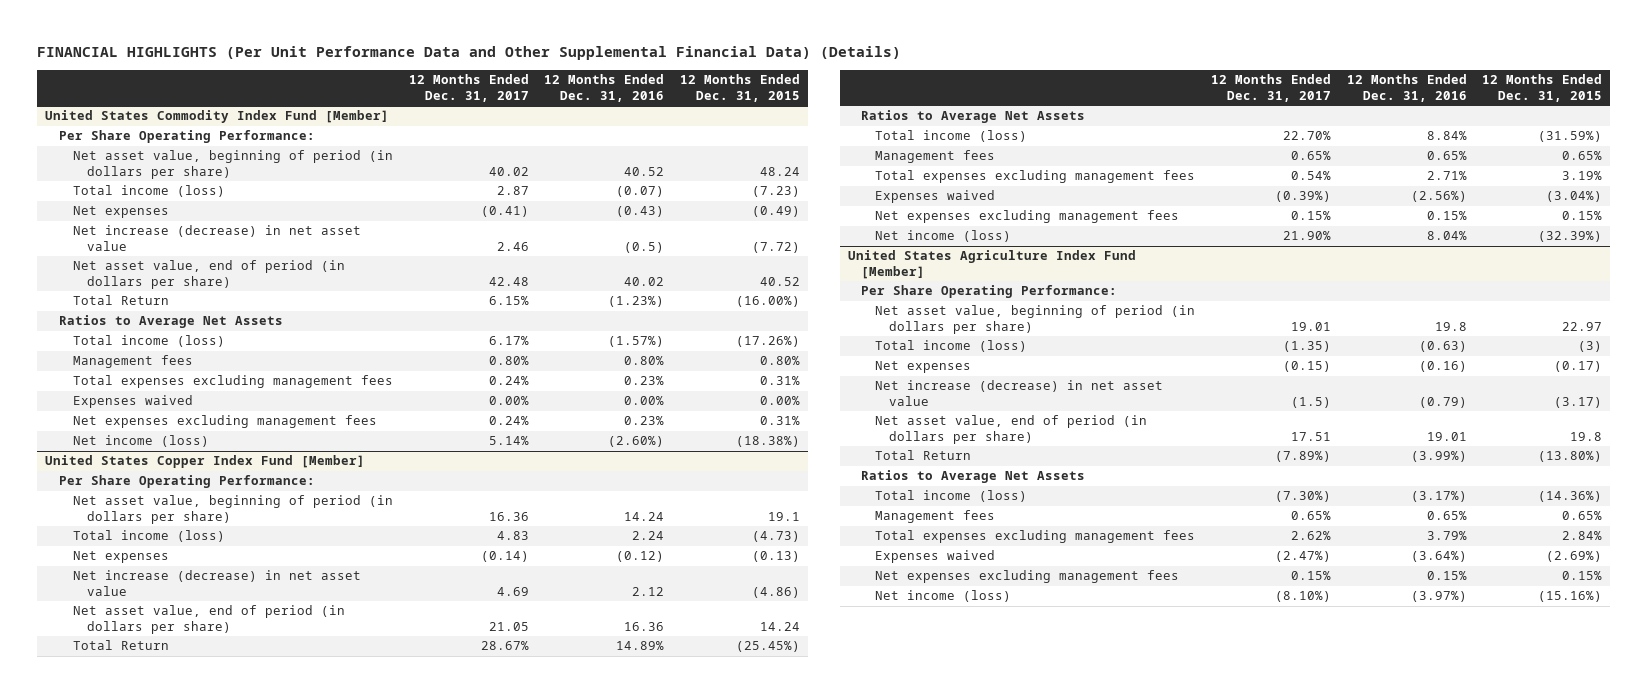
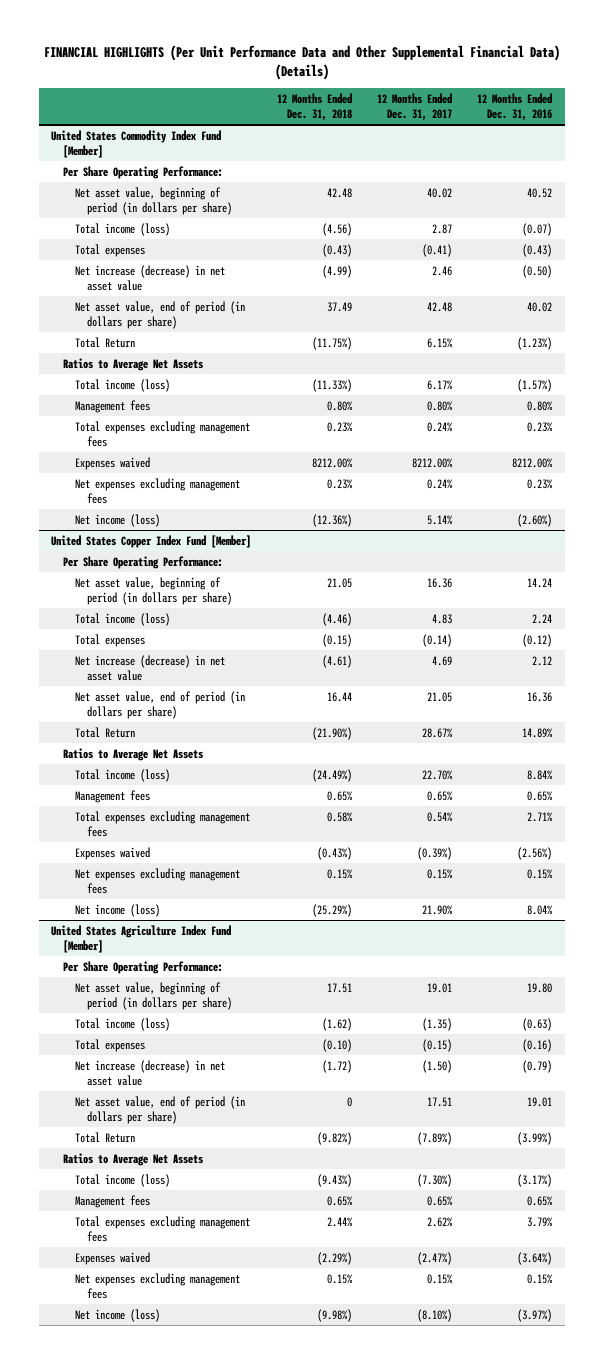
- | 12 Months Ended Dec. 31, 2017 | 12 Months Ended Dec. 31, 2016 | 12 Months Ended Dec. 31, 2015
+ | 12 Months Ended Dec. 31, 2018 | 12 Months Ended Dec. 31, 2017 | 12 Months Ended Dec. 31, 2016
@ United States Commodity Index Fund [Member]
- Net expenses | (0.41) | (0.43) | (0.49)
- Net increase (decrease) in net asset value | 2.46 | (0.5) | (7.72)
+ Total expenses | (0.43) | (0.41) | (0.43)
+ Net increase (decrease) in net asset value | (4.99) | 2.46 | (0.50)
- Expenses waived | 0.00% | 0.00% | 0.00%
+ Expenses waived | 8212.00% | 8212.00% | 8212.00%
@ United States Copper Index Fund [Member]
- Net expenses | (0.14) | (0.12) | (0.13)
+ Total expenses | (0.15) | (0.14) | (0.12)
@ United States Agriculture Index Fund [Member]
- Net asset value, beginning of period (in dollars per share) | 19.01 | 19.8 | 22.97
+ Net asset value, beginning of period (in dollars per share) | 17.51 | 19.01 | 19.80
- Net expenses | (0.15) | (0.16) | (0.17)
- Net increase (decrease) in net asset value | (1.5) | (0.79) | (3.17)
+ Total expenses | (0.10) | (0.15) | (0.16)
+ Net increase (decrease) in net asset value | (1.72) | (1.50) | (0.79)

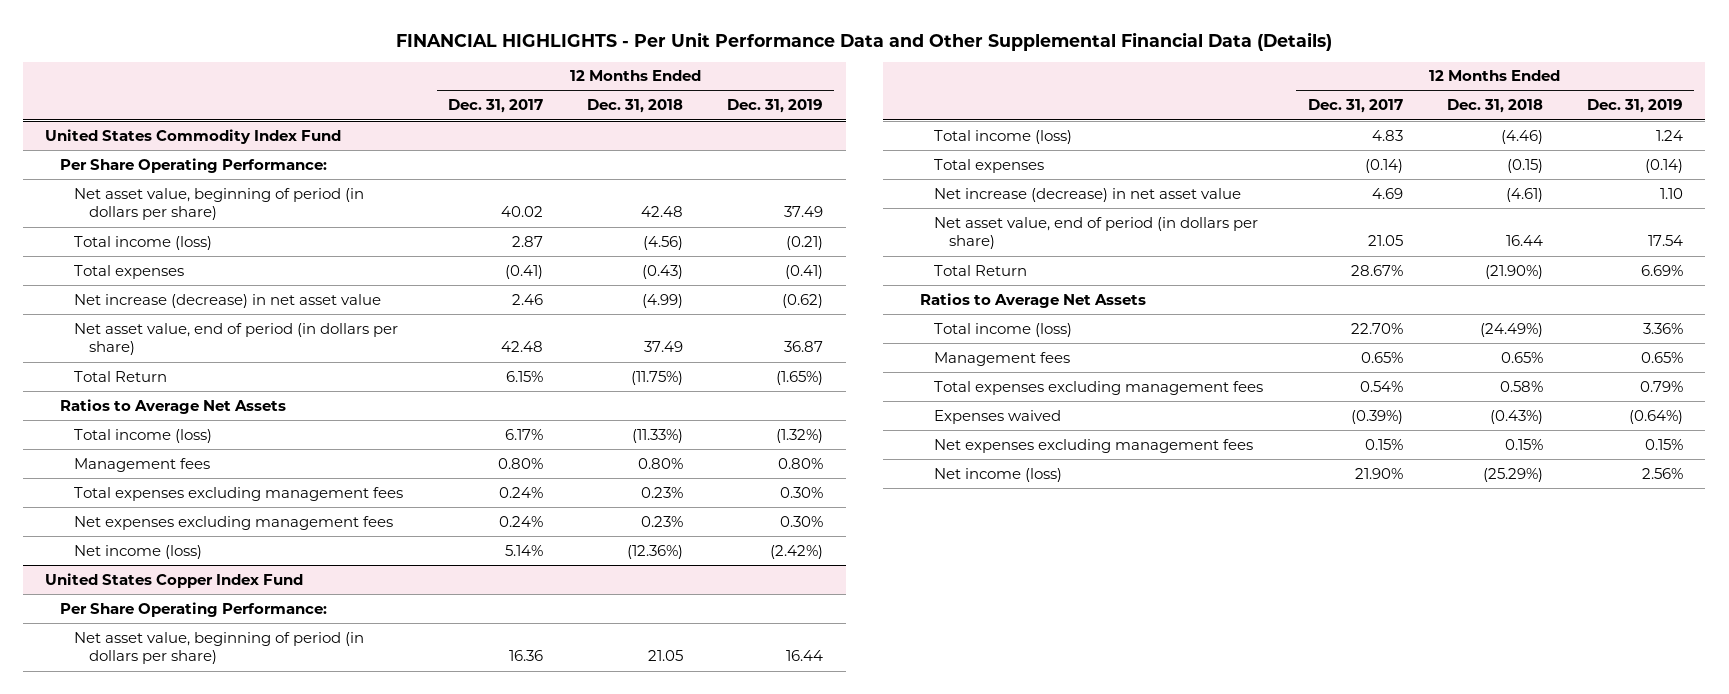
- FINANCIAL HIGHLIGHTS (Per Unit Performance Data and Other Supplemental Financial Data) (Details)
+ FINANCIAL HIGHLIGHTS - Per Unit Performance Data and Other Supplemental Financial Data (Details)
- | 12 Months Ended Dec. 31, 2018 | 12 Months Ended Dec. 31, 2017 | 12 Months Ended Dec. 31, 2016
+ | 12 Months Ended Dec. 31, 2017 | 12 Months Ended Dec. 31, 2018 | 12 Months Ended Dec. 31, 2019
- United States Commodity Index Fund [Member]
+ United States Commodity Index Fund
- Expenses waived | 8212.00% | 8212.00% | 8212.00%
- United States Copper Index Fund [Member]
+ United States Copper Index Fund
- United States Agriculture Index Fund [Member]
- Per Share Operating Performance:
- Net asset value, beginning of period (in dollars per share) | 17.51 | 19.01 | 19.80
- Total income (loss) | (1.62) | (1.35) | (0.63)
- Total expenses | (0.10) | (0.15) | (0.16)
- Net increase (decrease) in net asset value | (1.72) | (1.50) | (0.79)
- Net asset value, end of period (in dollars per share) | 0 | 17.51 | 19.01
- Total Return | (9.82%) | (7.89%) | (3.99%)
- Ratios to Average Net Assets
- Total income (loss) | (9.43%) | (7.30%) | (3.17%)
- Management fees | 0.65% | 0.65% | 0.65%
- Total expenses excluding management fees | 2.44% | 2.62% | 3.79%
- Expenses waived | (2.29%) | (2.47%) | (3.64%)
- Net expenses excluding management fees | 0.15% | 0.15% | 0.15%
- Net income (loss) | (9.98%) | (8.10%) | (3.97%)

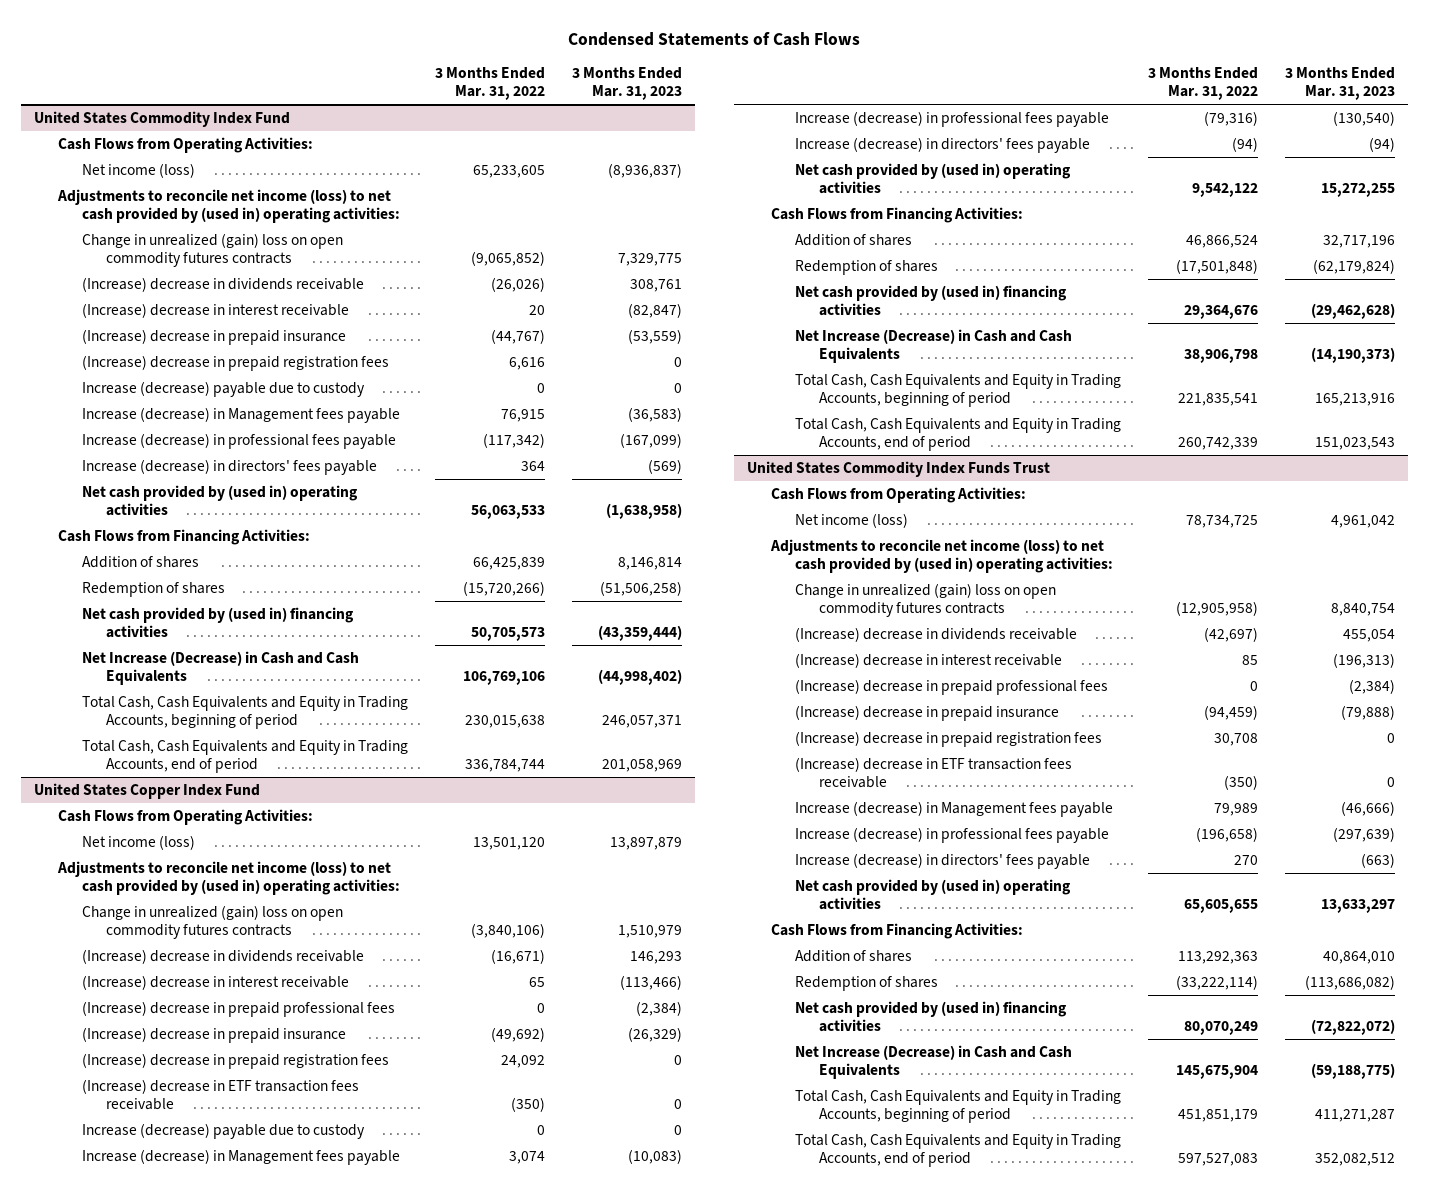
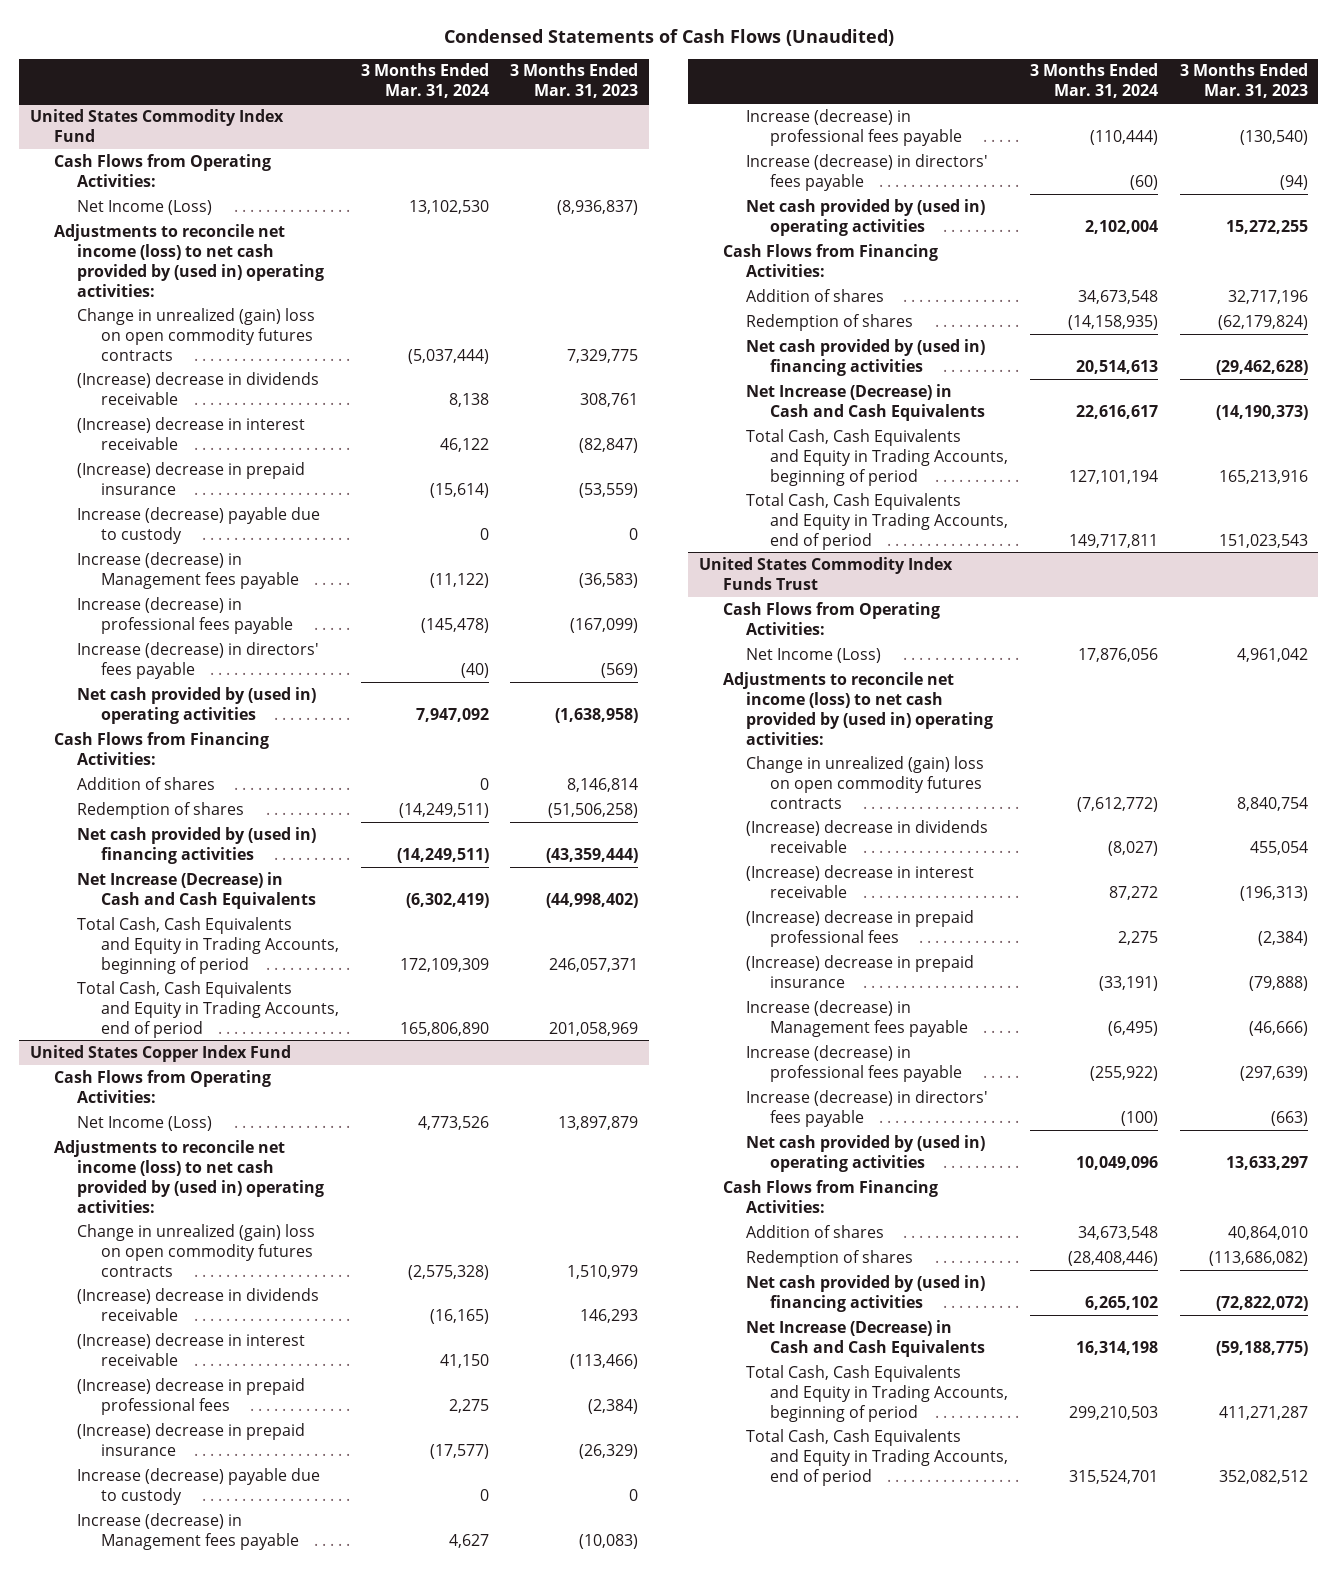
- Condensed Statements of Cash Flows
+ Condensed Statements of Cash Flows (Unaudited)
- | 3 Months Ended Mar. 31, 2022 | 3 Months Ended Mar. 31, 2023
+ | 3 Months Ended Mar. 31, 2024 | 3 Months Ended Mar. 31, 2023
@ United States Commodity Index Fund
- Net income (loss) | 65,233,605 | (8,936,837)
+ Net Income (Loss) | 13,102,530 | (8,936,837)
- (Increase) decrease in prepaid registration fees | 6,616 | 0
@ United States Copper Index Fund
- Net income (loss) | 13,501,120 | 13,897,879
+ Net Income (Loss) | 4,773,526 | 13,897,879
- (Increase) decrease in prepaid registration fees | 24,092 | 0
- (Increase) decrease in ETF transaction fees receivable | (350) | 0
@ United States Commodity Index Funds Trust
- Net income (loss) | 78,734,725 | 4,961,042
+ Net Income (Loss) | 17,876,056 | 4,961,042
- (Increase) decrease in prepaid registration fees | 30,708 | 0
- (Increase) decrease in ETF transaction fees receivable | (350) | 0

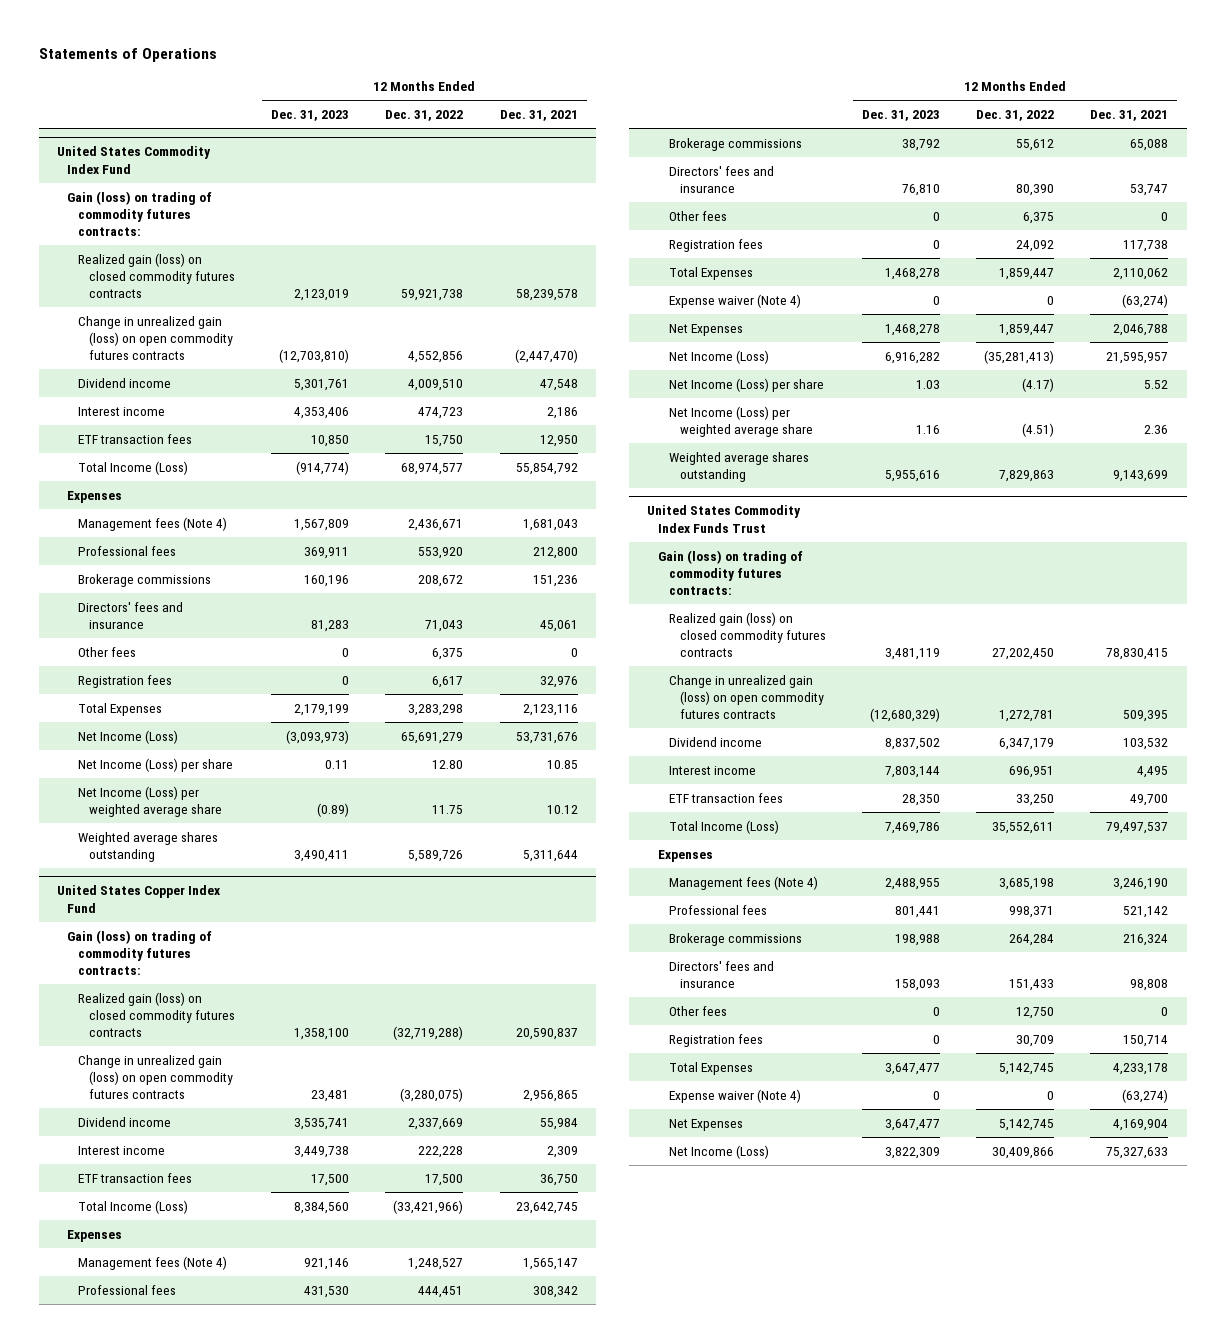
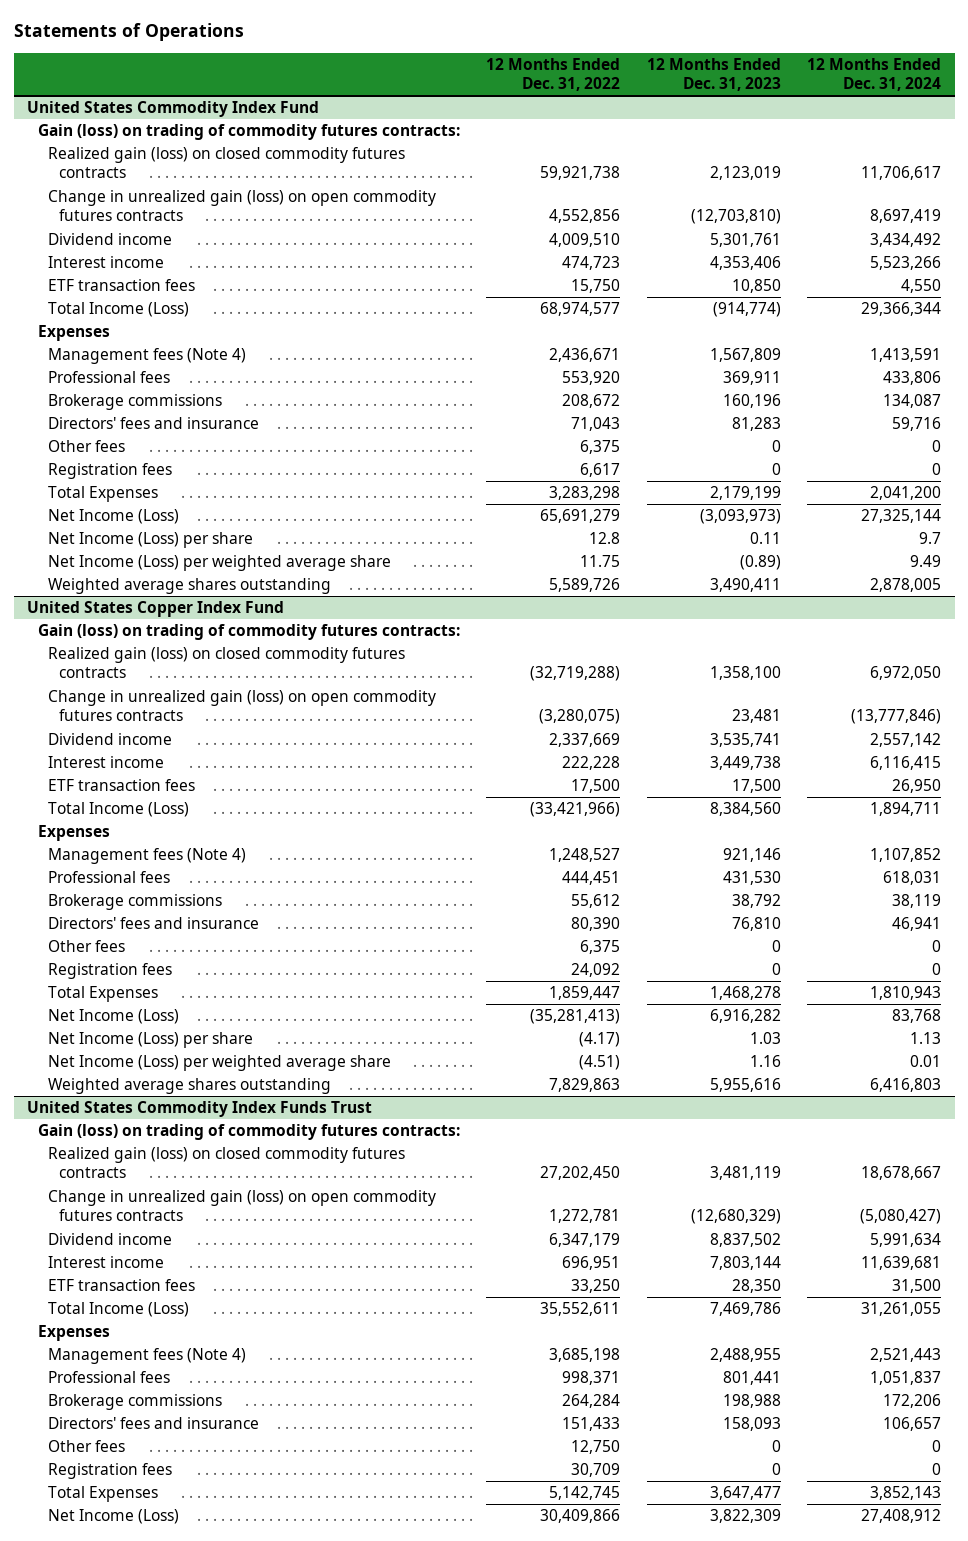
- | 12 Months Ended Dec. 31, 2023 | 12 Months Ended Dec. 31, 2022 | 12 Months Ended Dec. 31, 2021
+ | 12 Months Ended Dec. 31, 2022 | 12 Months Ended Dec. 31, 2023 | 12 Months Ended Dec. 31, 2024
@ United States Commodity Index Fund
- Net Income (Loss) per share | 0.11 | 12.80 | 10.85
+ Net Income (Loss) per share | 12.8 | 0.11 | 9.7
@ United States Copper Index Fund
- Expense waiver (Note 4) | 0 | 0 | (63,274)
- Net Expenses | 1,468,278 | 1,859,447 | 2,046,788
@ United States Commodity Index Funds Trust
- Expense waiver (Note 4) | 0 | 0 | (63,274)
- Net Expenses | 3,647,477 | 5,142,745 | 4,169,904

